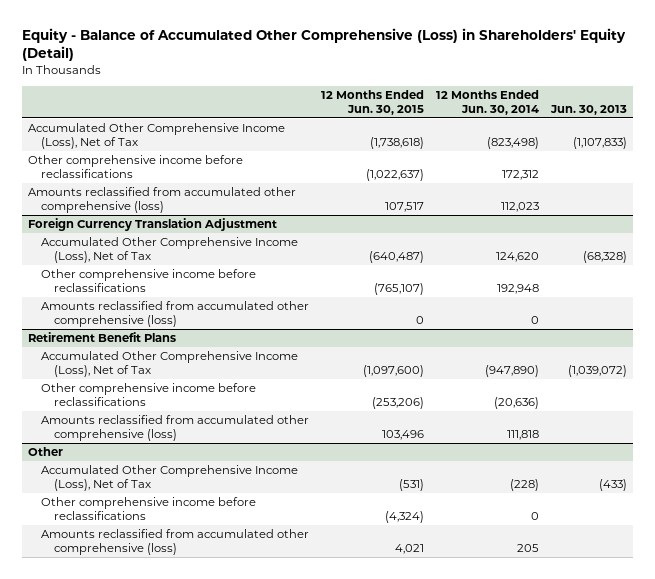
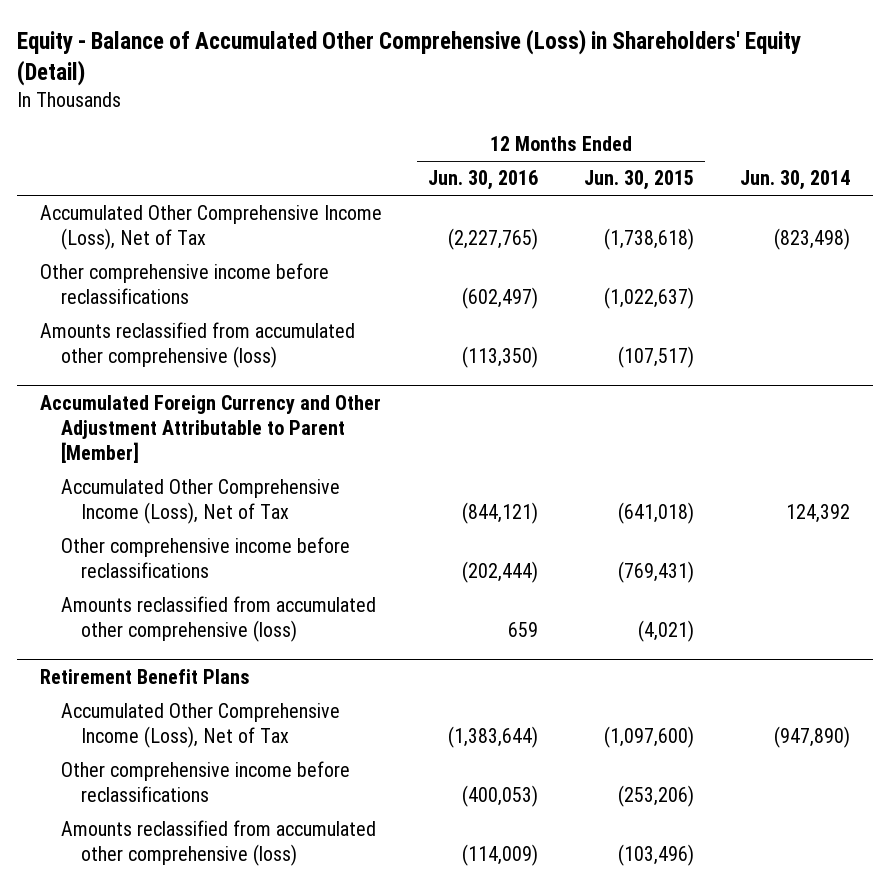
- | 12 Months Ended Jun. 30, 2015 | 12 Months Ended Jun. 30, 2014 | Jun. 30, 2013
+ | 12 Months Ended Jun. 30, 2016 | 12 Months Ended Jun. 30, 2015 | Jun. 30, 2014
- Amounts reclassified from accumulated other comprehensive (loss) | 107,517 | 112,023 |
- Foreign Currency Translation Adjustment
- Accumulated Other Comprehensive Income (Loss), Net of Tax | (640,487) | 124,620 | (68,328)
- Other comprehensive income before reclassifications | (765,107) | 192,948 |
- Amounts reclassified from accumulated other comprehensive (loss) | 0 | 0 |
+ Amounts reclassified from accumulated other comprehensive (loss) | (113,350) | (107,517) |
+ Accumulated Foreign Currency and Other Adjustment Attributable to Parent [Member]
+ Accumulated Other Comprehensive Income (Loss), Net of Tax | (844,121) | (641,018) | 124,392
+ Other comprehensive income before reclassifications | (202,444) | (769,431) |
+ Amounts reclassified from accumulated other comprehensive (loss) | 659 | (4,021) |
@ Retirement Benefit Plans
- Amounts reclassified from accumulated other comprehensive (loss) | 103,496 | 111,818 |
- Other
- Accumulated Other Comprehensive Income (Loss), Net of Tax | (531) | (228) | (433)
- Other comprehensive income before reclassifications | (4,324) | 0 |
- Amounts reclassified from accumulated other comprehensive (loss) | 4,021 | 205 |
@ Retirement Benefit Plans
+ Amounts reclassified from accumulated other comprehensive (loss) | (114,009) | (103,496) |

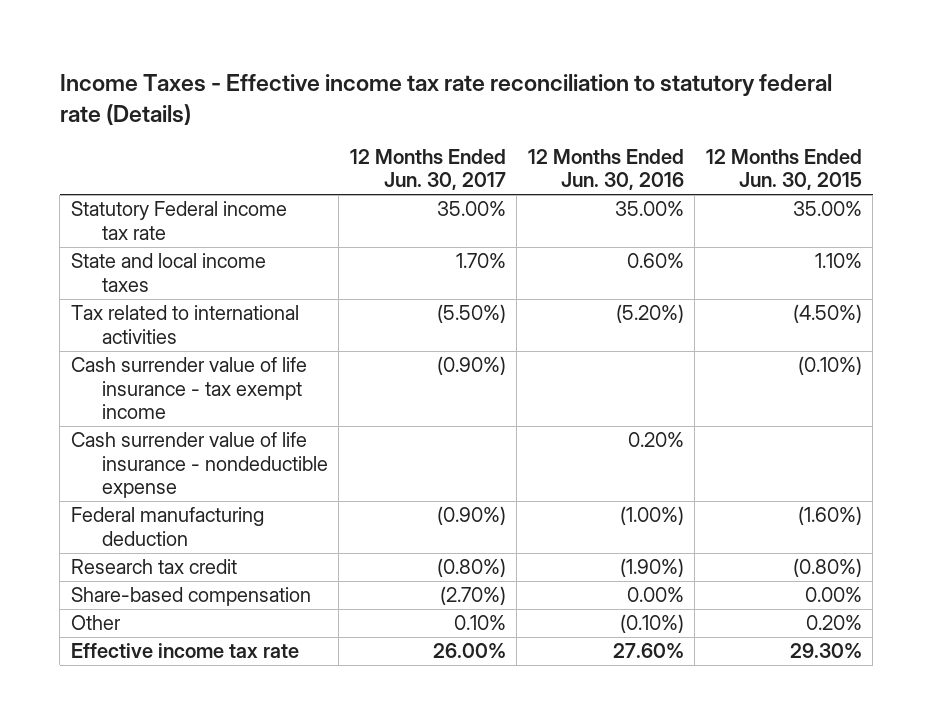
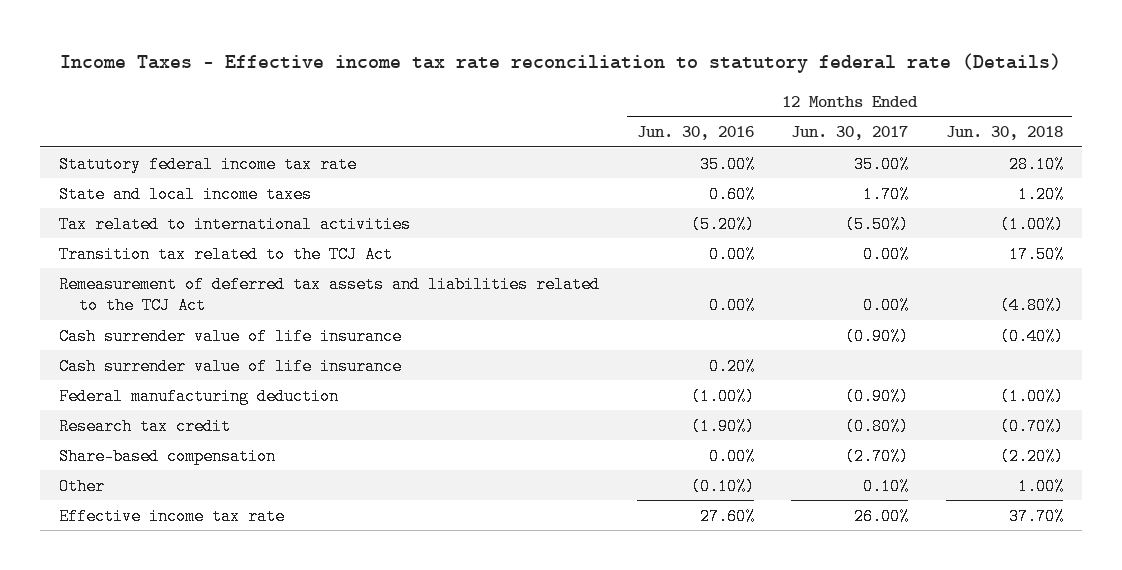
- | 12 Months Ended Jun. 30, 2017 | 12 Months Ended Jun. 30, 2016 | 12 Months Ended Jun. 30, 2015
+ | 12 Months Ended Jun. 30, 2016 | 12 Months Ended Jun. 30, 2017 | 12 Months Ended Jun. 30, 2018
- Statutory Federal income tax rate | 35.00% | 35.00% | 35.00%
+ Statutory federal income tax rate | 35.00% | 35.00% | 28.10%
- Cash surrender value of life insurance - tax exempt income | (0.90%) | | (0.10%)
- Cash surrender value of life insurance - nondeductible expense | | 0.20% |
+ Transition tax related to the TCJ Act | 0.00% | 0.00% | 17.50%
+ Remeasurement of deferred tax assets and liabilities related to the TCJ Act | 0.00% | 0.00% | (4.80%)
+ Cash surrender value of life insurance | | (0.90%) | (0.40%)
+ Cash surrender value of life insurance | 0.20% | |

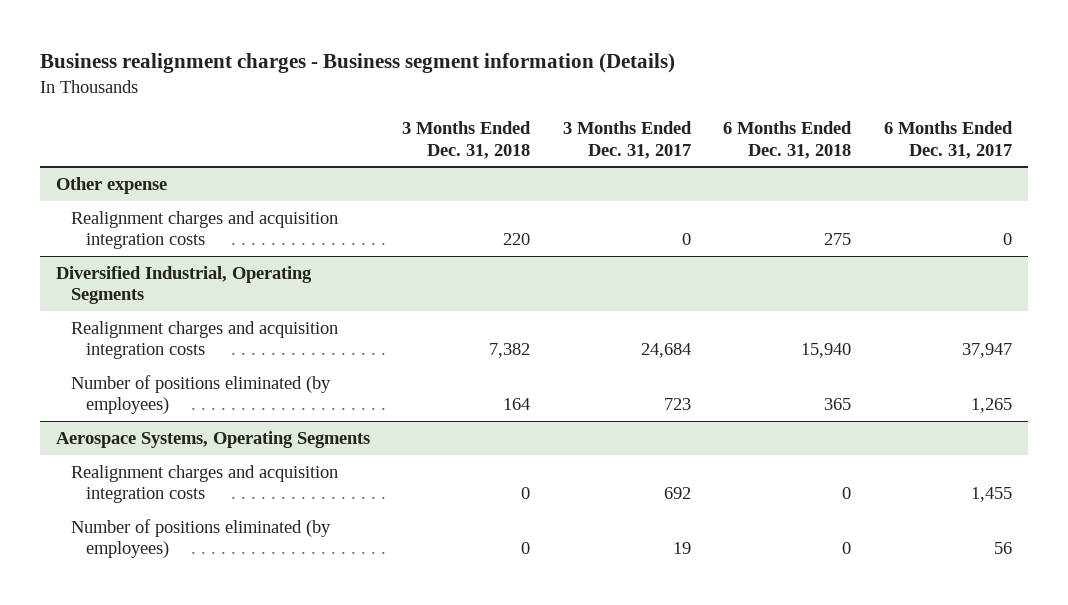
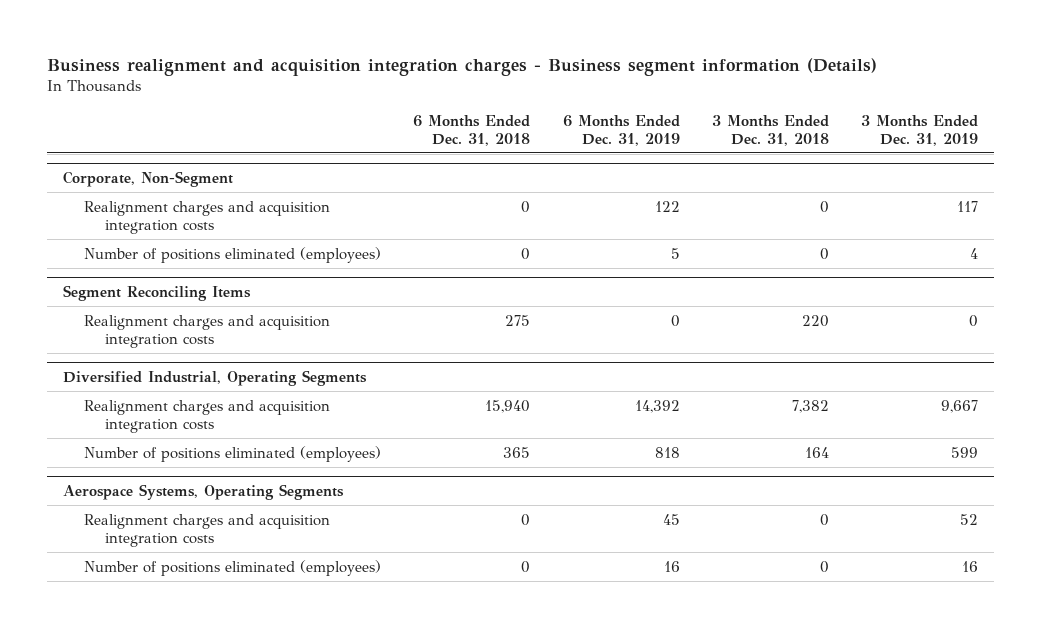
- Business realignment charges - Business segment information (Details)
+ Business realignment and acquisition integration charges - Business segment information (Details)
- | 3 Months Ended Dec. 31, 2018 | 3 Months Ended Dec. 31, 2017 | 6 Months Ended Dec. 31, 2018 | 6 Months Ended Dec. 31, 2017
+ | 6 Months Ended Dec. 31, 2018 | 6 Months Ended Dec. 31, 2019 | 3 Months Ended Dec. 31, 2018 | 3 Months Ended Dec. 31, 2019
- Other expense
+ Corporate, Non-Segment
+ Realignment charges and acquisition integration costs | 0 | 122 | 0 | 117
+ Number of positions eliminated (employees) | 0 | 5 | 0 | 4
+ Segment Reconciling Items
@ Diversified Industrial, Operating Segments
- Number of positions eliminated (by employees) | 164 | 723 | 365 | 1,265
+ Number of positions eliminated (employees) | 365 | 818 | 164 | 599
@ Aerospace Systems, Operating Segments
- Number of positions eliminated (by employees) | 0 | 19 | 0 | 56
+ Number of positions eliminated (employees) | 0 | 16 | 0 | 16

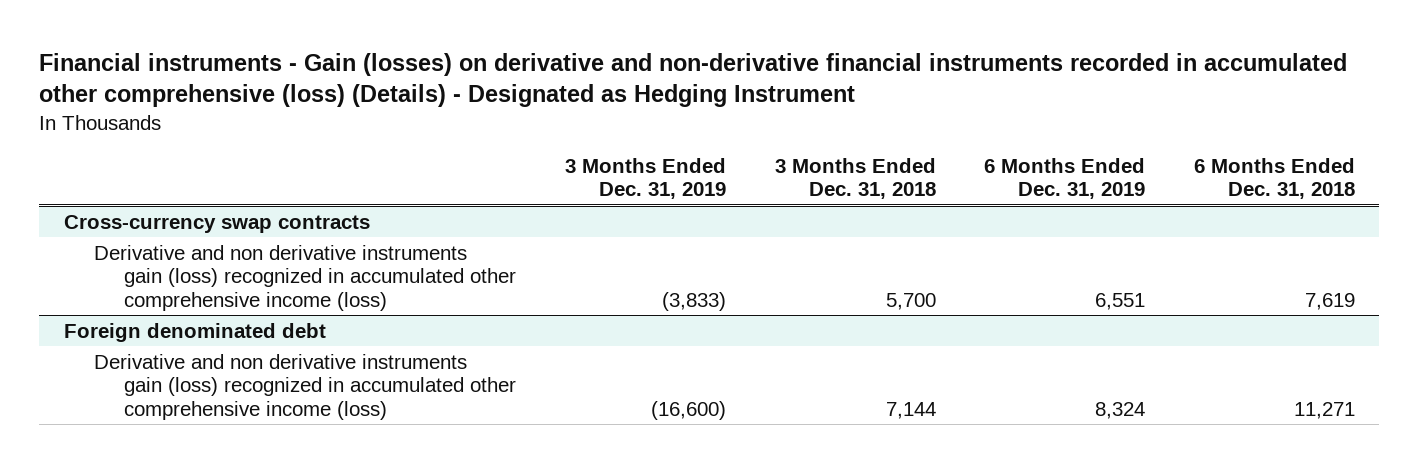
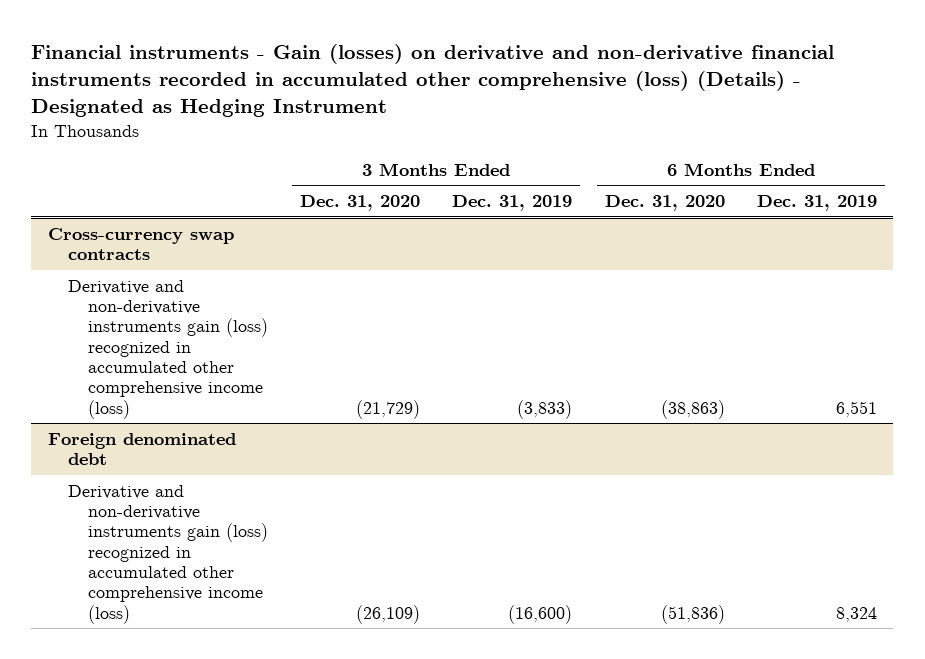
- | 3 Months Ended Dec. 31, 2019 | 3 Months Ended Dec. 31, 2018 | 6 Months Ended Dec. 31, 2019 | 6 Months Ended Dec. 31, 2018
+ | 3 Months Ended Dec. 31, 2020 | 3 Months Ended Dec. 31, 2019 | 6 Months Ended Dec. 31, 2020 | 6 Months Ended Dec. 31, 2019
@ Cross-currency swap contracts
- Derivative and non derivative instruments gain (loss) recognized in accumulated other comprehensive income (loss) | (3,833) | 5,700 | 6,551 | 7,619
+ Derivative and non-derivative instruments gain (loss) recognized in accumulated other comprehensive income (loss) | (21,729) | (3,833) | (38,863) | 6,551
@ Foreign denominated debt
- Derivative and non derivative instruments gain (loss) recognized in accumulated other comprehensive income (loss) | (16,600) | 7,144 | 8,324 | 11,271
+ Derivative and non-derivative instruments gain (loss) recognized in accumulated other comprehensive income (loss) | (26,109) | (16,600) | (51,836) | 8,324

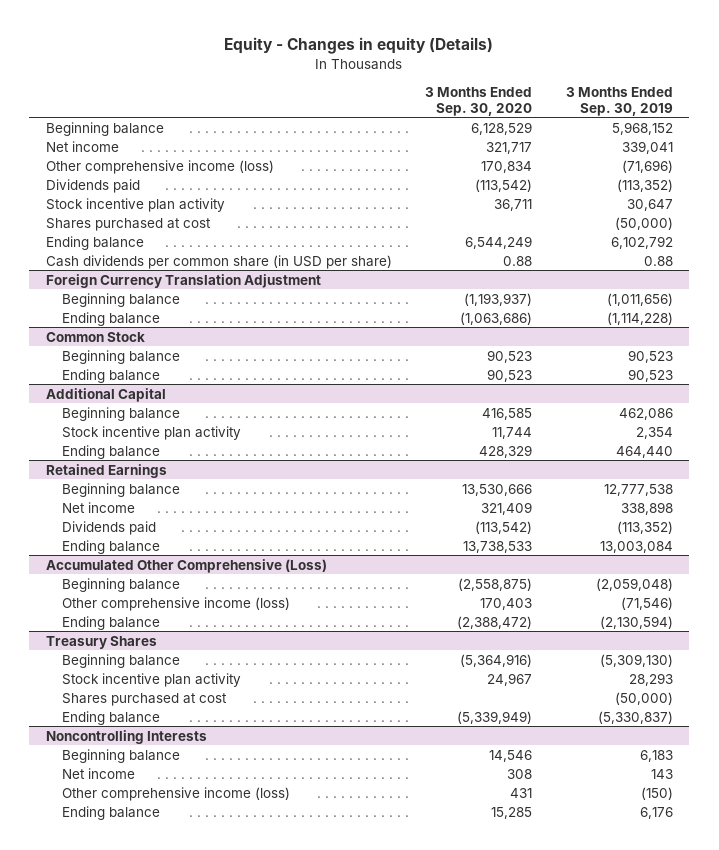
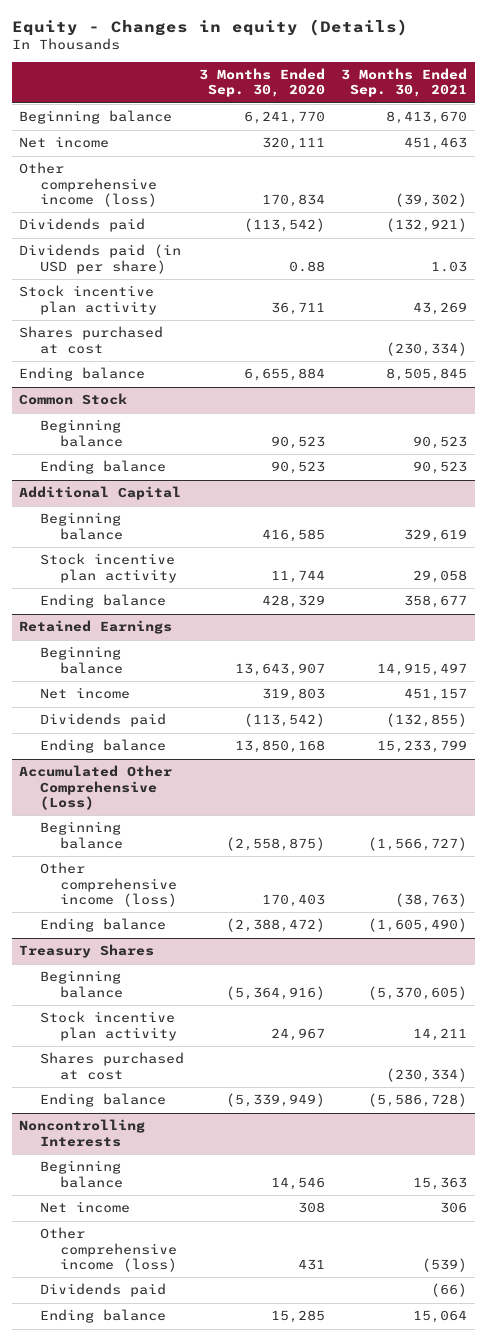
- | 3 Months Ended Sep. 30, 2020 | 3 Months Ended Sep. 30, 2019
+ | 3 Months Ended Sep. 30, 2020 | 3 Months Ended Sep. 30, 2021
- Beginning balance | 6,128,529 | 5,968,152
- Net income | 321,717 | 339,041
+ Beginning balance | 6,241,770 | 8,413,670
+ Net income | 320,111 | 451,463
+ Dividends paid (in USD per share) | 0.88 | 1.03
- Ending balance | 6,544,249 | 6,102,792
- Cash dividends per common share (in USD per share) | 0.88 | 0.88
- Foreign Currency Translation Adjustment
- Beginning balance | (1,193,937) | (1,011,656)
- Ending balance | (1,063,686) | (1,114,228)
+ Ending balance | 6,655,884 | 8,505,845
@ Retained Earnings
- Beginning balance | 13,530,666 | 12,777,538
- Net income | 321,409 | 338,898
+ Beginning balance | 13,643,907 | 14,915,497
+ Net income | 319,803 | 451,157
- Ending balance | 13,738,533 | 13,003,084
+ Ending balance | 13,850,168 | 15,233,799
@ Noncontrolling Interests
+ Dividends paid | | (66)

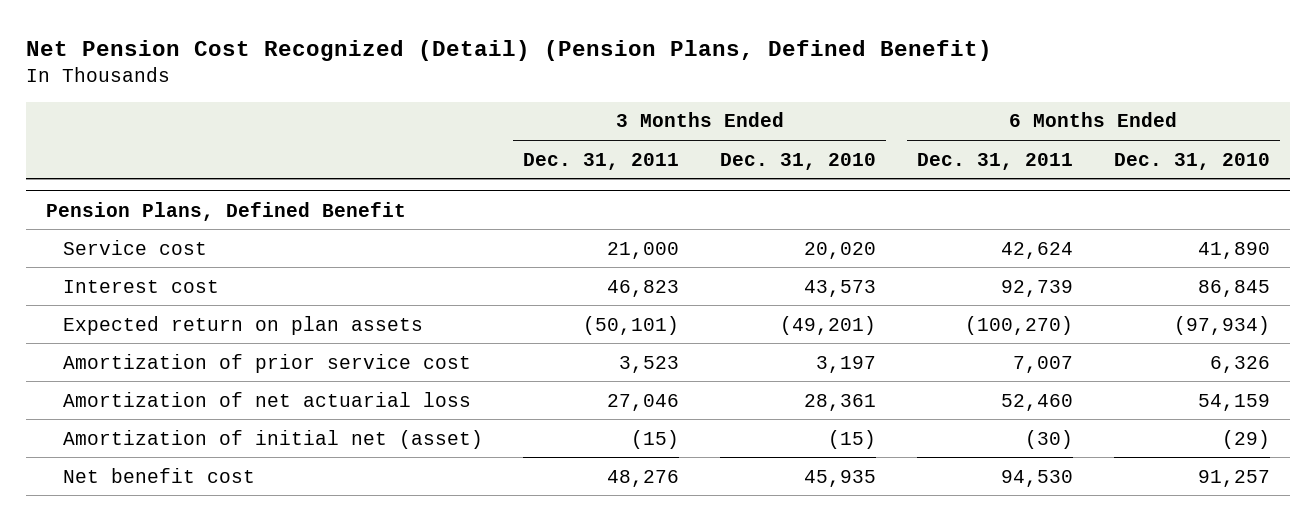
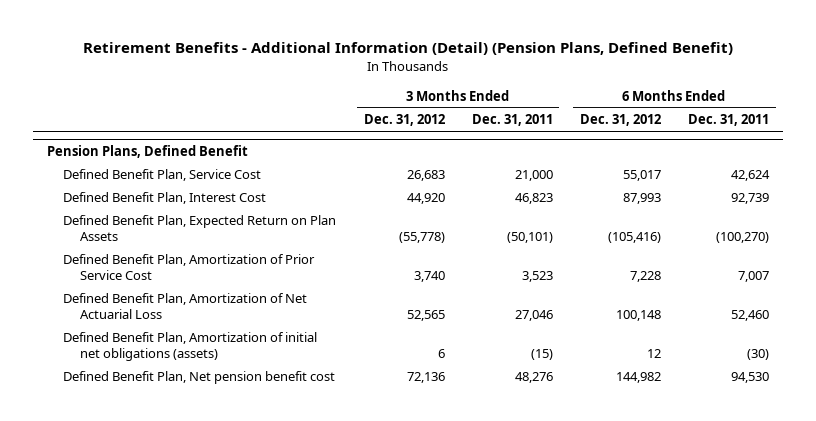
- Net Pension Cost Recognized (Detail) (Pension Plans, Defined Benefit)
+ Retirement Benefits - Additional Information (Detail) (Pension Plans, Defined Benefit)
- | 3 Months Ended Dec. 31, 2011 | 3 Months Ended Dec. 31, 2010 | 6 Months Ended Dec. 31, 2011 | 6 Months Ended Dec. 31, 2010
+ | 3 Months Ended Dec. 31, 2012 | 3 Months Ended Dec. 31, 2011 | 6 Months Ended Dec. 31, 2012 | 6 Months Ended Dec. 31, 2011
@ Pension Plans, Defined Benefit
- Service cost | 21,000 | 20,020 | 42,624 | 41,890
- Interest cost | 46,823 | 43,573 | 92,739 | 86,845
- Expected return on plan assets | (50,101) | (49,201) | (100,270) | (97,934)
- Amortization of prior service cost | 3,523 | 3,197 | 7,007 | 6,326
- Amortization of net actuarial loss | 27,046 | 28,361 | 52,460 | 54,159
- Amortization of initial net (asset) | (15) | (15) | (30) | (29)
- Net benefit cost | 48,276 | 45,935 | 94,530 | 91,257
+ Defined Benefit Plan, Service Cost | 26,683 | 21,000 | 55,017 | 42,624
+ Defined Benefit Plan, Interest Cost | 44,920 | 46,823 | 87,993 | 92,739
+ Defined Benefit Plan, Expected Return on Plan Assets | (55,778) | (50,101) | (105,416) | (100,270)
+ Defined Benefit Plan, Amortization of Prior Service Cost | 3,740 | 3,523 | 7,228 | 7,007
+ Defined Benefit Plan, Amortization of Net Actuarial Loss | 52,565 | 27,046 | 100,148 | 52,460
+ Defined Benefit Plan, Amortization of initial net obligations (assets) | 6 | (15) | 12 | (30)
+ Defined Benefit Plan, Net pension benefit cost | 72,136 | 48,276 | 144,982 | 94,530

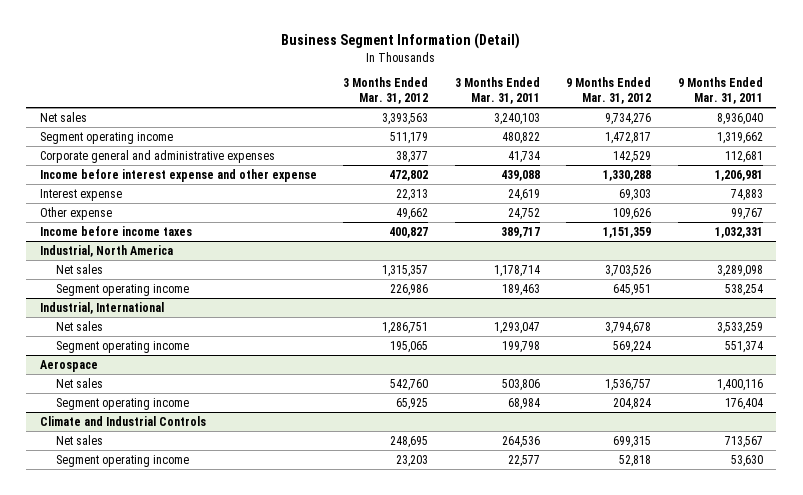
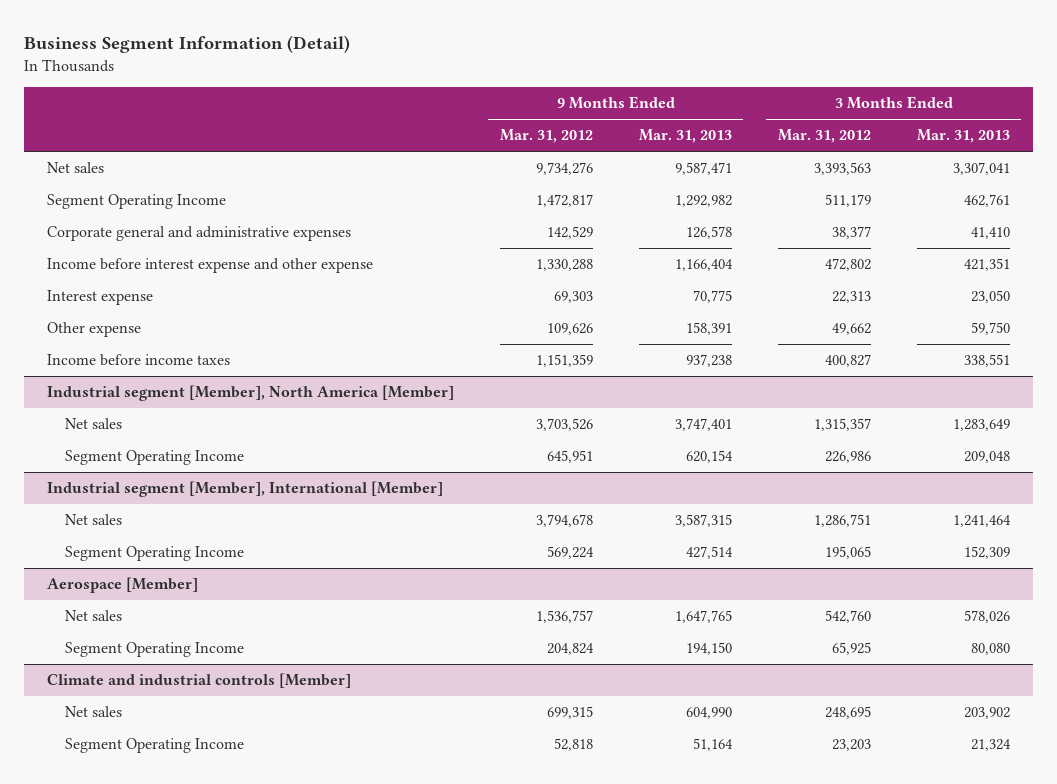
- | 3 Months Ended Mar. 31, 2012 | 3 Months Ended Mar. 31, 2011 | 9 Months Ended Mar. 31, 2012 | 9 Months Ended Mar. 31, 2011
+ | 9 Months Ended Mar. 31, 2012 | 9 Months Ended Mar. 31, 2013 | 3 Months Ended Mar. 31, 2012 | 3 Months Ended Mar. 31, 2013
- Segment operating income | 511,179 | 480,822 | 1,472,817 | 1,319,662
+ Segment Operating Income | 1,472,817 | 1,292,982 | 511,179 | 462,761
- Industrial, North America
+ Industrial segment [Member], North America [Member]
- Segment operating income | 226,986 | 189,463 | 645,951 | 538,254
- Industrial, International
+ Segment Operating Income | 645,951 | 620,154 | 226,986 | 209,048
+ Industrial segment [Member], International [Member]
- Segment operating income | 195,065 | 199,798 | 569,224 | 551,374
- Aerospace
+ Segment Operating Income | 569,224 | 427,514 | 195,065 | 152,309
+ Aerospace [Member]
- Segment operating income | 65,925 | 68,984 | 204,824 | 176,404
- Climate and Industrial Controls
+ Segment Operating Income | 204,824 | 194,150 | 65,925 | 80,080
+ Climate and industrial controls [Member]
- Segment operating income | 23,203 | 22,577 | 52,818 | 53,630
+ Segment Operating Income | 52,818 | 51,164 | 23,203 | 21,324

